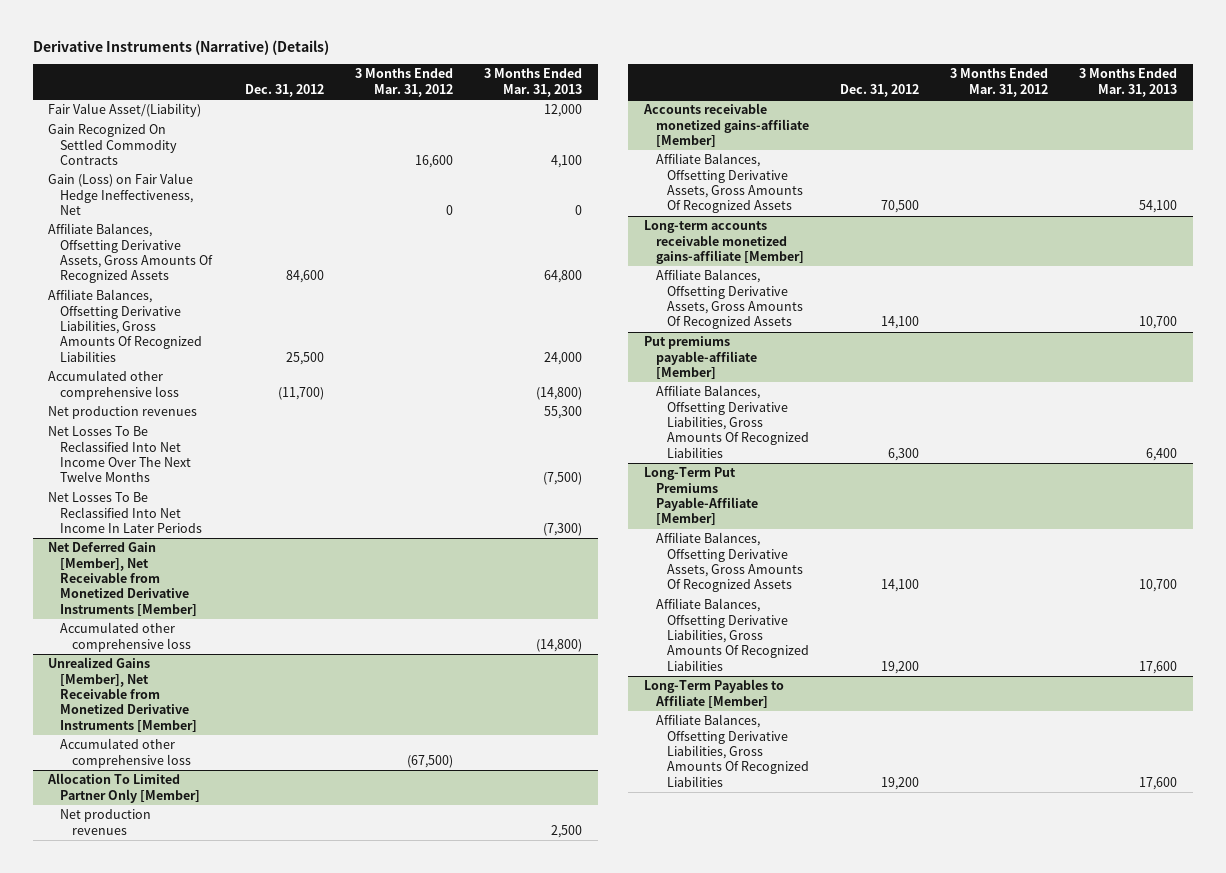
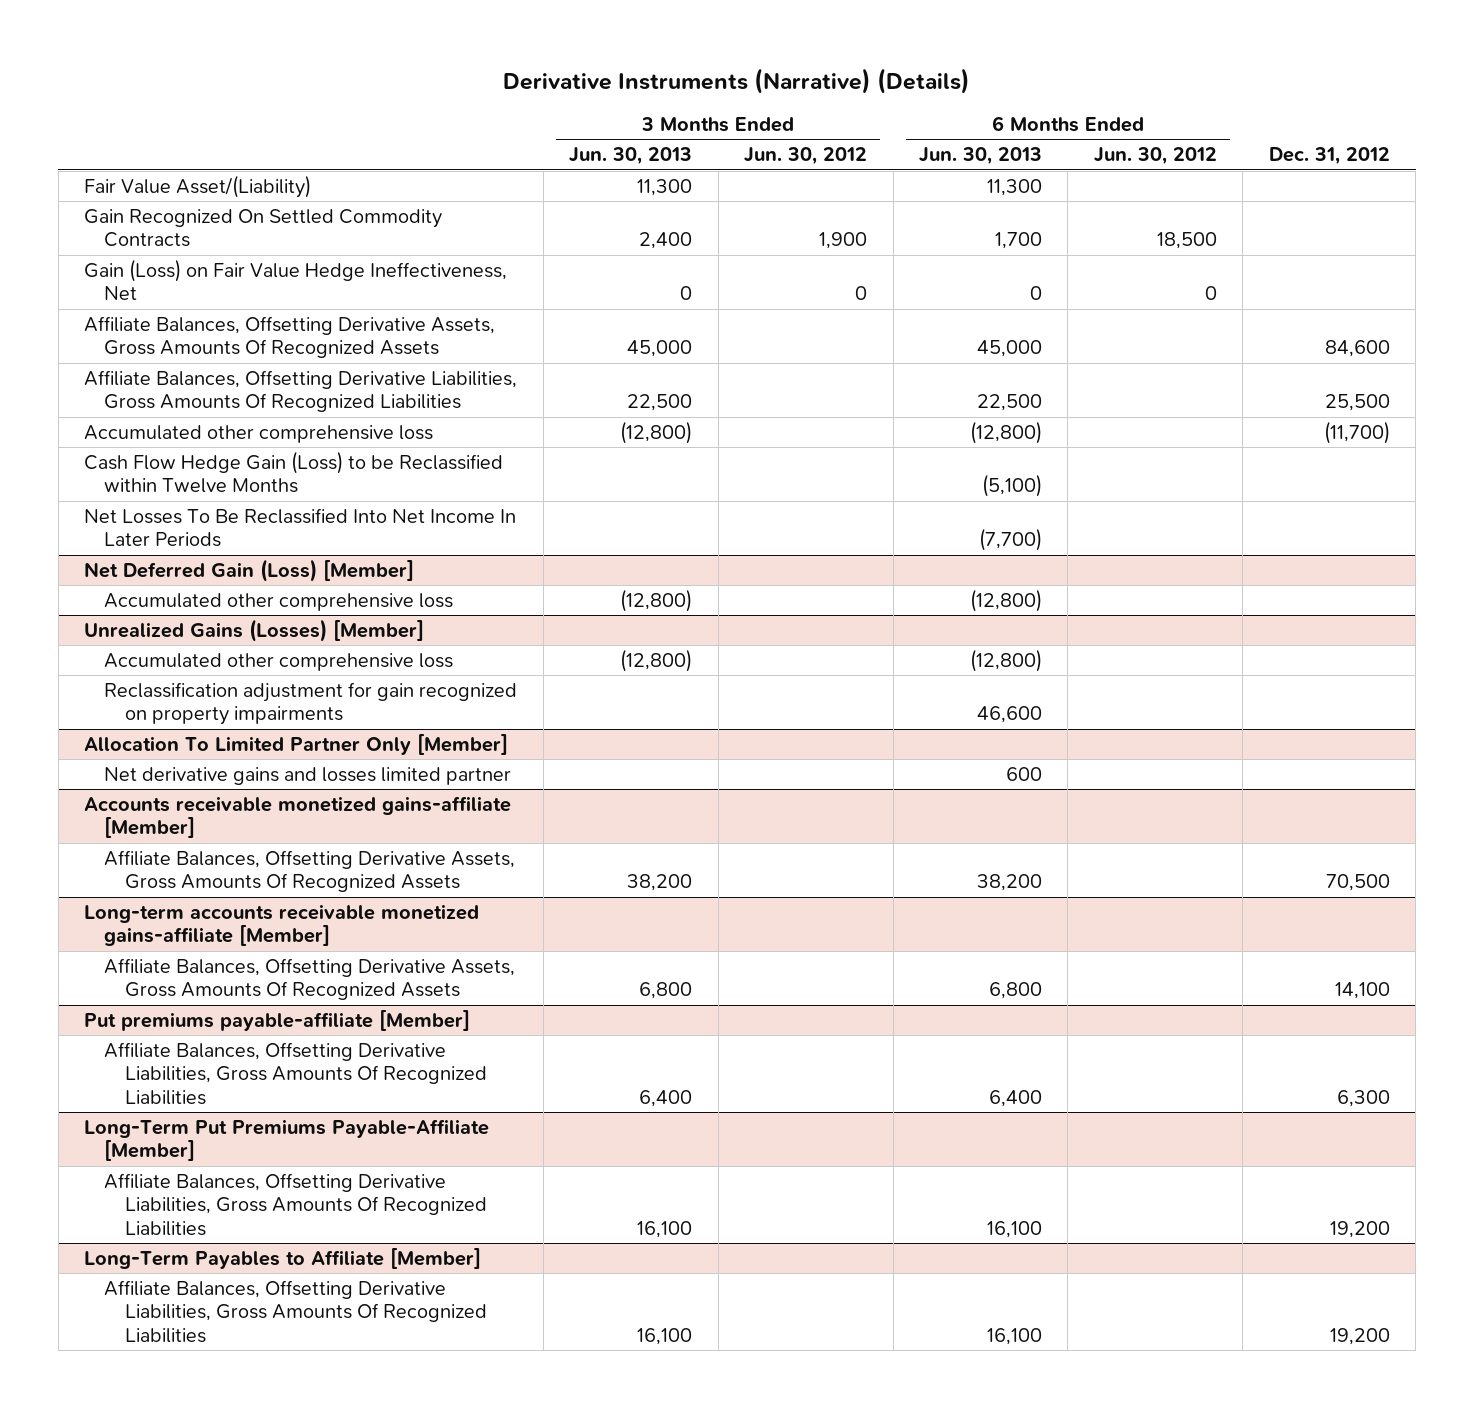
- | Dec. 31, 2012 | 3 Months Ended Mar. 31, 2012 | 3 Months Ended Mar. 31, 2013
+ | 3 Months Ended Jun. 30, 2013 | 3 Months Ended Jun. 30, 2012 | 6 Months Ended Jun. 30, 2013 | 6 Months Ended Jun. 30, 2012 | Dec. 31, 2012
- Net production revenues | | | 55,300
- Net Losses To Be Reclassified Into Net Income Over The Next Twelve Months | | | (7,500)
+ Cash Flow Hedge Gain (Loss) to be Reclassified within Twelve Months | | | (5,100) | |
- Net Deferred Gain [Member], Net Receivable from Monetized Derivative Instruments [Member]
- Accumulated other comprehensive loss | | | (14,800)
- Unrealized Gains [Member], Net Receivable from Monetized Derivative Instruments [Member]
- Accumulated other comprehensive loss | | (67,500) |
+ Net Deferred Gain (Loss) [Member]
+ Accumulated other comprehensive loss | (12,800) | | (12,800) | |
+ Unrealized Gains (Losses) [Member]
+ Accumulated other comprehensive loss | (12,800) | | (12,800) | |
+ Reclassification adjustment for gain recognized on property impairments | | | 46,600 | |
@ Allocation To Limited Partner Only [Member]
- Net production revenues | | | 2,500
+ Net derivative gains and losses limited partner | | | 600 | |
@ Long-Term Put Premiums Payable-Affiliate [Member]
- Affiliate Balances, Offsetting Derivative Assets, Gross Amounts Of Recognized Assets | 14,100 | | 10,700

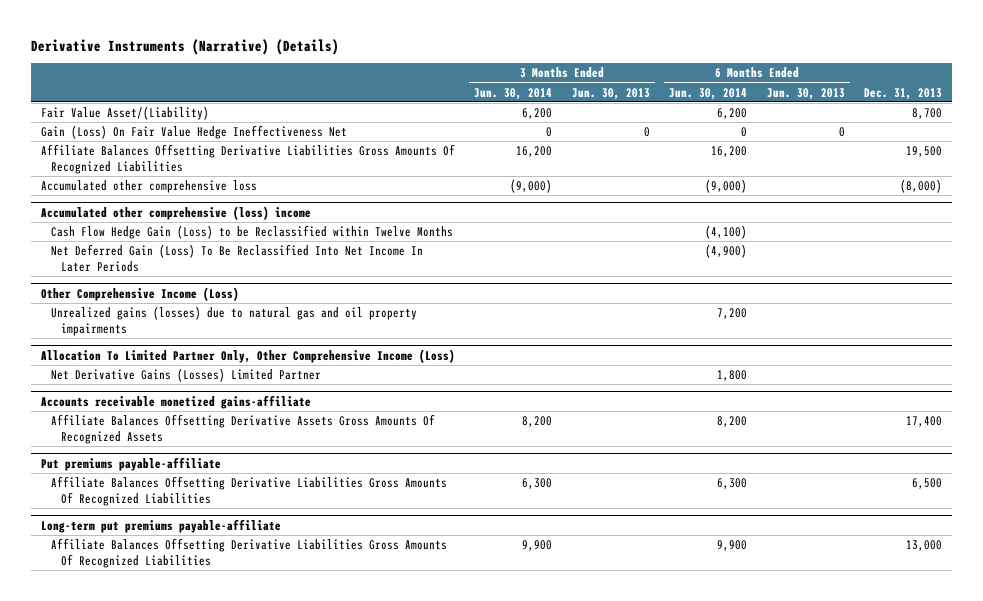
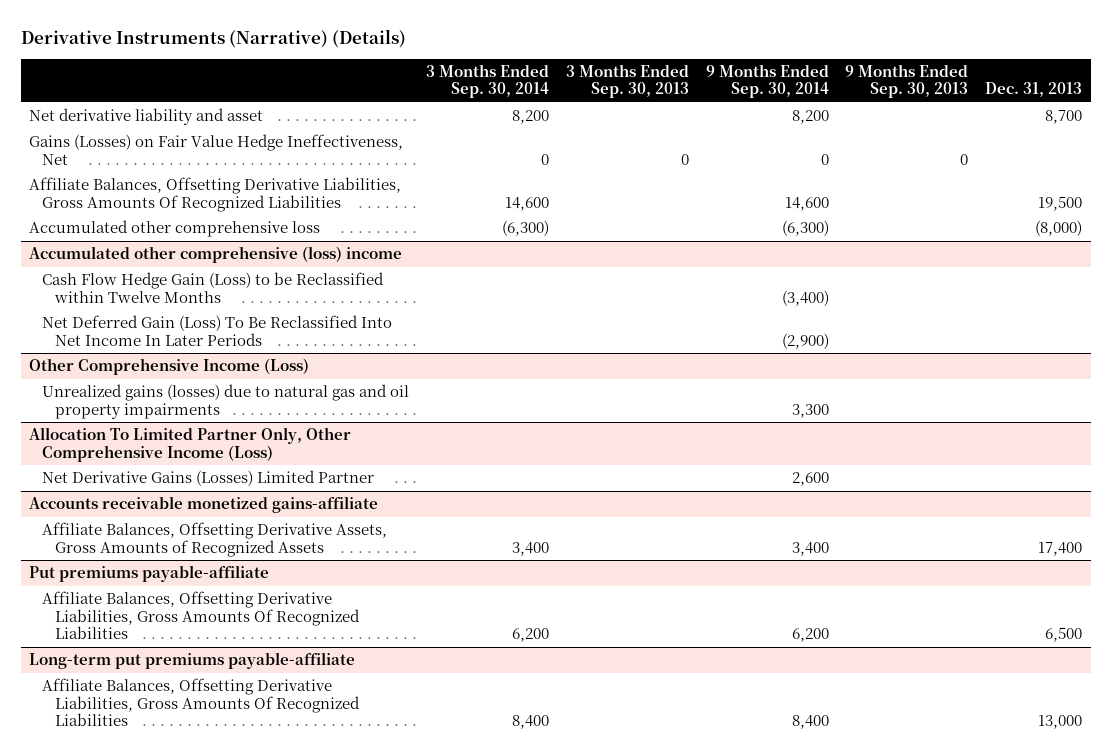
- | 3 Months Ended Jun. 30, 2014 | 3 Months Ended Jun. 30, 2013 | 6 Months Ended Jun. 30, 2014 | 6 Months Ended Jun. 30, 2013 | Dec. 31, 2013
+ | 3 Months Ended Sep. 30, 2014 | 3 Months Ended Sep. 30, 2013 | 9 Months Ended Sep. 30, 2014 | 9 Months Ended Sep. 30, 2013 | Dec. 31, 2013
- Fair Value Asset/(Liability) | 6,200 | | 6,200 | | 8,700
- Gain (Loss) On Fair Value Hedge Ineffectiveness Net | 0 | 0 | 0 | 0 |
- Affiliate Balances Offsetting Derivative Liabilities Gross Amounts Of Recognized Liabilities | 16,200 | | 16,200 | | 19,500
+ Net derivative liability and asset | 8,200 | | 8,200 | | 8,700
+ Gains (Losses) on Fair Value Hedge Ineffectiveness, Net | 0 | 0 | 0 | 0 |
+ Affiliate Balances, Offsetting Derivative Liabilities, Gross Amounts Of Recognized Liabilities | 14,600 | | 14,600 | | 19,500
@ Accounts receivable monetized gains-affiliate
- Affiliate Balances Offsetting Derivative Assets Gross Amounts Of Recognized Assets | 8,200 | | 8,200 | | 17,400
+ Affiliate Balances, Offsetting Derivative Assets, Gross Amounts of Recognized Assets | 3,400 | | 3,400 | | 17,400
@ Put premiums payable-affiliate
- Affiliate Balances Offsetting Derivative Liabilities Gross Amounts Of Recognized Liabilities | 6,300 | | 6,300 | | 6,500
+ Affiliate Balances, Offsetting Derivative Liabilities, Gross Amounts Of Recognized Liabilities | 6,200 | | 6,200 | | 6,500
@ Long-term put premiums payable-affiliate
- Affiliate Balances Offsetting Derivative Liabilities Gross Amounts Of Recognized Liabilities | 9,900 | | 9,900 | | 13,000
+ Affiliate Balances, Offsetting Derivative Liabilities, Gross Amounts Of Recognized Liabilities | 8,400 | | 8,400 | | 13,000

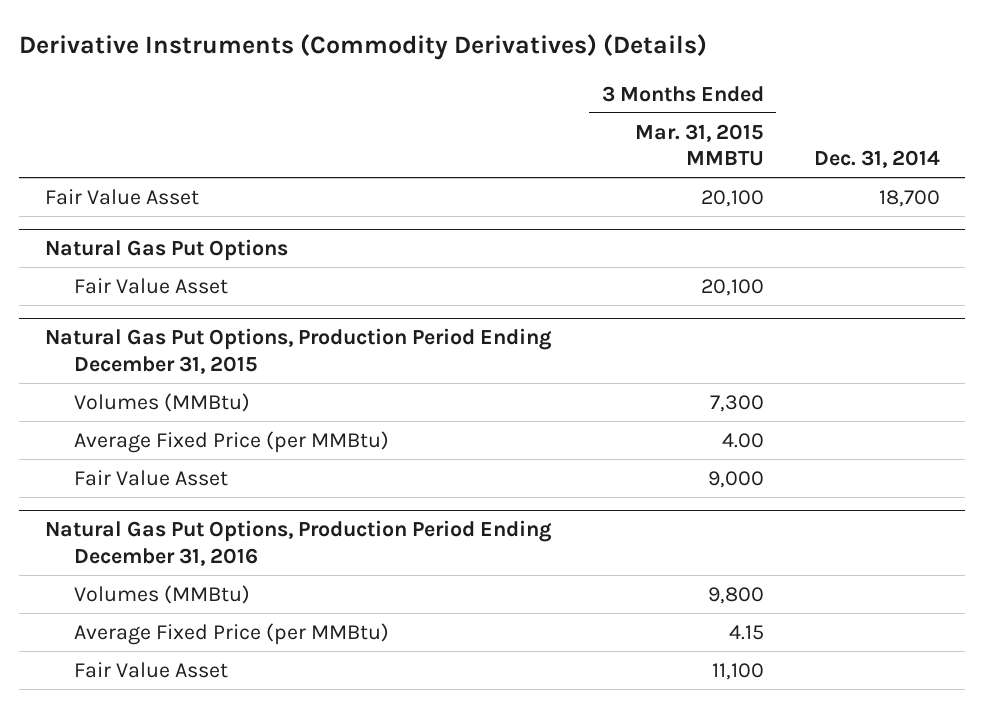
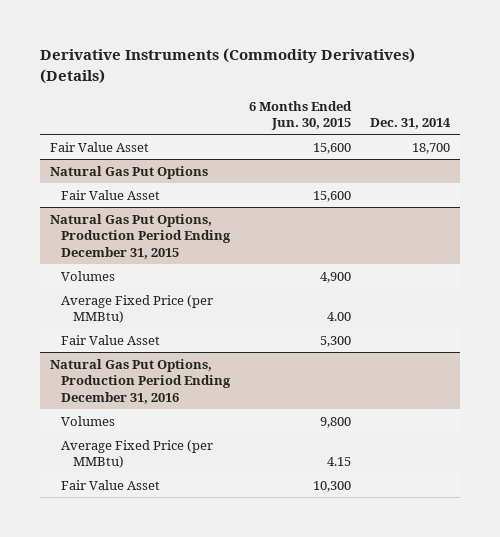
- | 3 Months Ended Mar. 31, 2015 MMBTU | Dec. 31, 2014
+ | 6 Months Ended Jun. 30, 2015 | Dec. 31, 2014
@ Natural Gas Put Options, Production Period Ending December 31, 2015
- Volumes (MMBtu) | 7,300 |
+ Volumes | 4,900 |
@ Natural Gas Put Options, Production Period Ending December 31, 2016
- Volumes (MMBtu) | 9,800 |
+ Volumes | 9,800 |

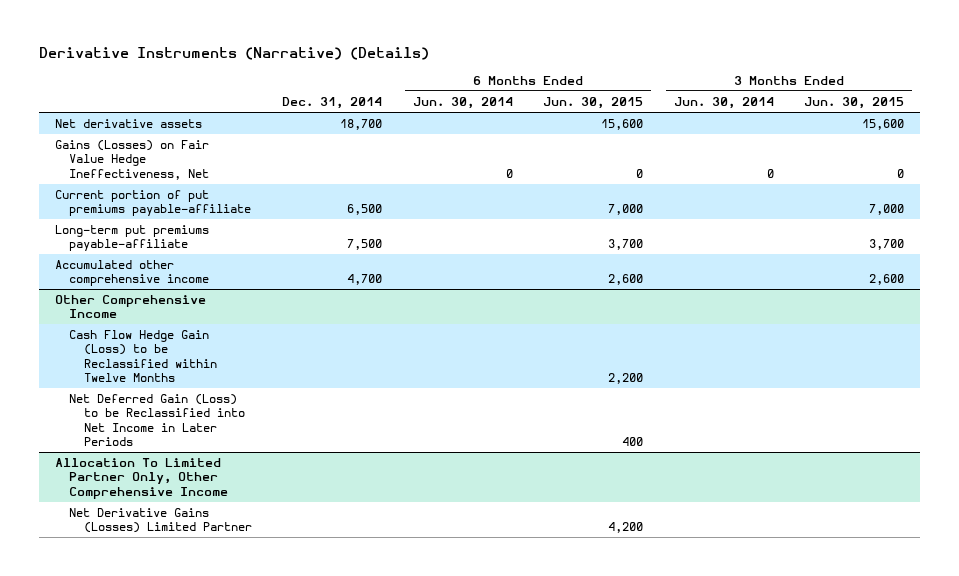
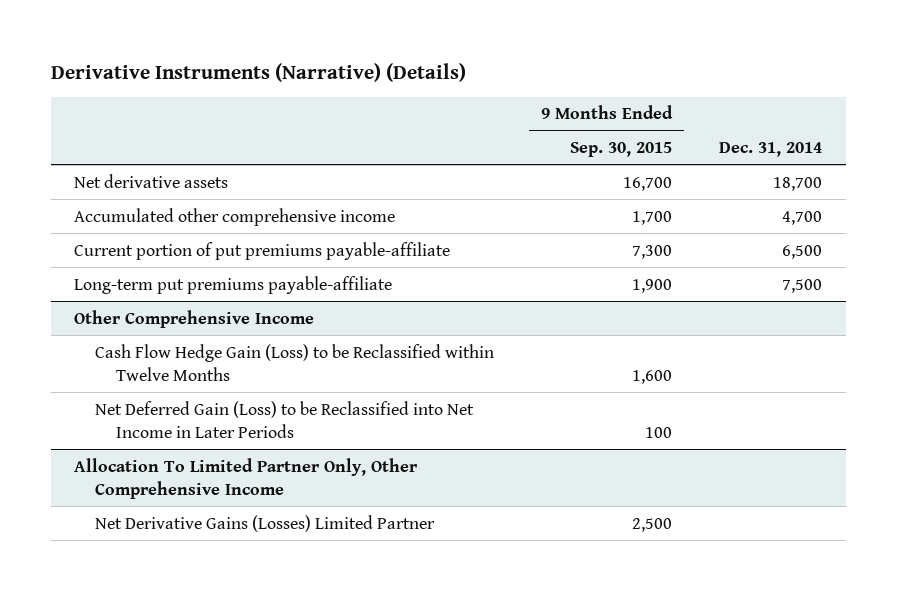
- | Dec. 31, 2014 | 6 Months Ended Jun. 30, 2014 | 6 Months Ended Jun. 30, 2015 | 3 Months Ended Jun. 30, 2014 | 3 Months Ended Jun. 30, 2015
+ | 9 Months Ended Sep. 30, 2015 | Dec. 31, 2014
- Gains (Losses) on Fair Value Hedge Ineffectiveness, Net | | 0 | 0 | 0 | 0
moved up: Accumulated other comprehensive income | 1,700 | 4,700

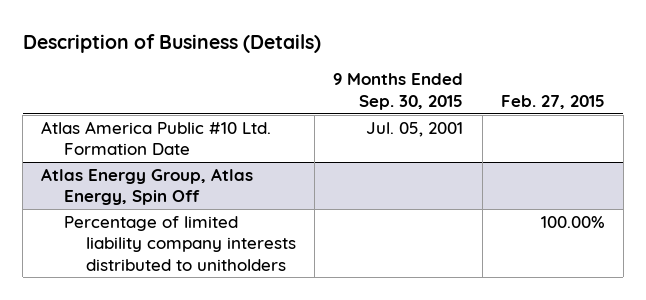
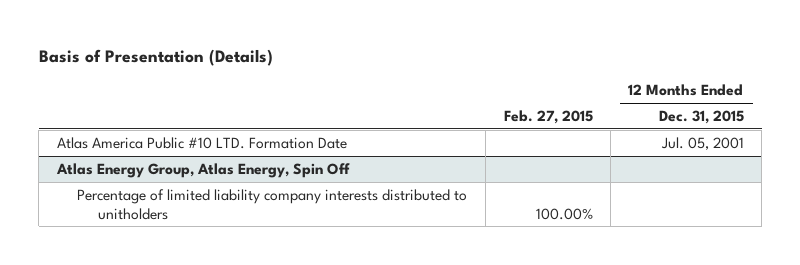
- Description of Business (Details)
+ Basis of Presentation (Details)
- | 9 Months Ended Sep. 30, 2015 | Feb. 27, 2015
+ | Feb. 27, 2015 | 12 Months Ended Dec. 31, 2015
- Atlas America Public #10 Ltd. Formation Date | Jul. 05, 2001 |
+ Atlas America Public #10 LTD. Formation Date | | Jul. 05, 2001

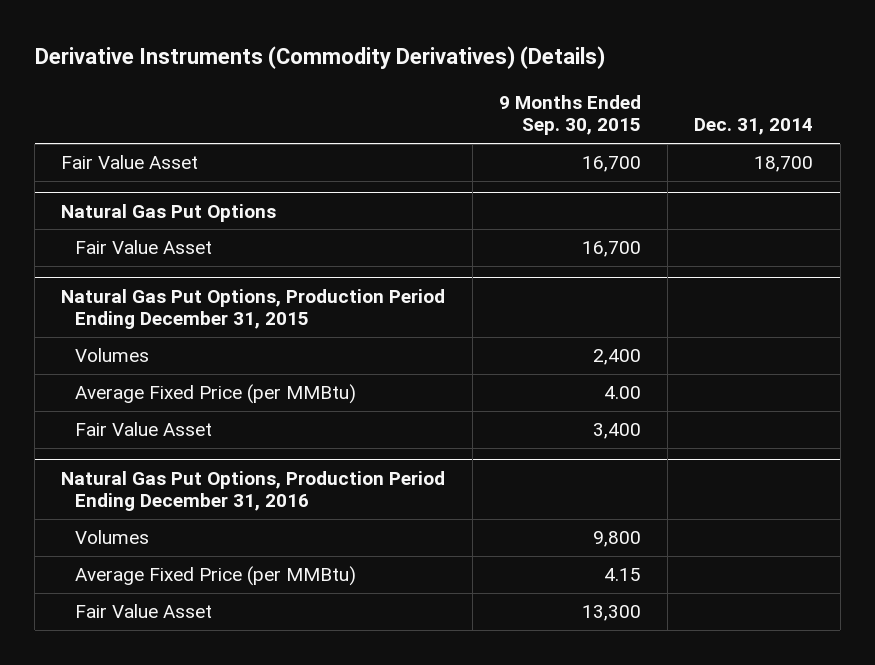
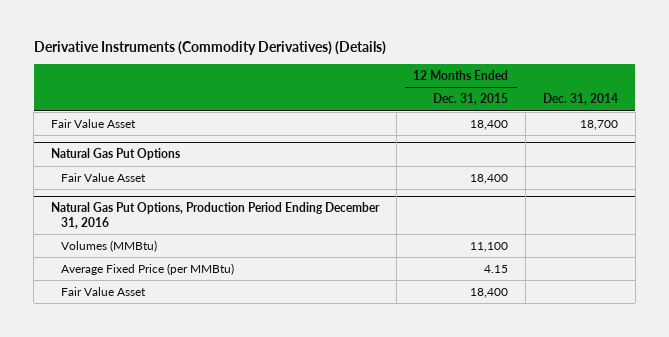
- | 9 Months Ended Sep. 30, 2015 | Dec. 31, 2014
+ | 12 Months Ended Dec. 31, 2015 | Dec. 31, 2014
- Natural Gas Put Options, Production Period Ending December 31, 2015
- Volumes | 2,400 |
- Average Fixed Price (per MMBtu) | 4.00 |
- Fair Value Asset | 3,400 |
@ Natural Gas Put Options, Production Period Ending December 31, 2016
- Volumes | 9,800 |
+ Volumes (MMBtu) | 11,100 |

